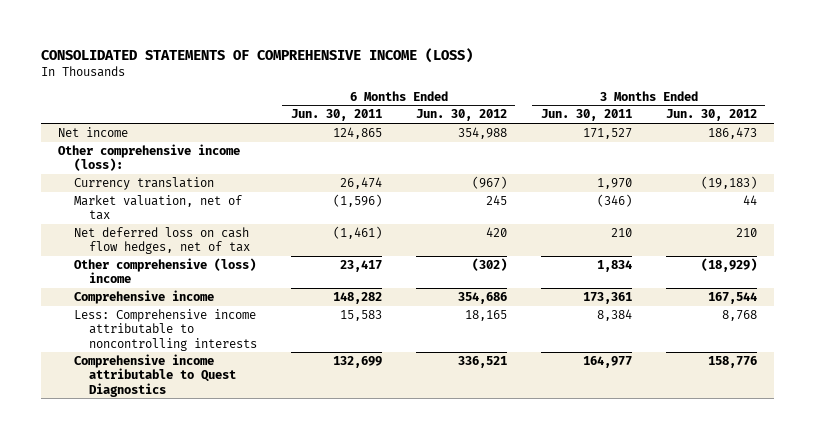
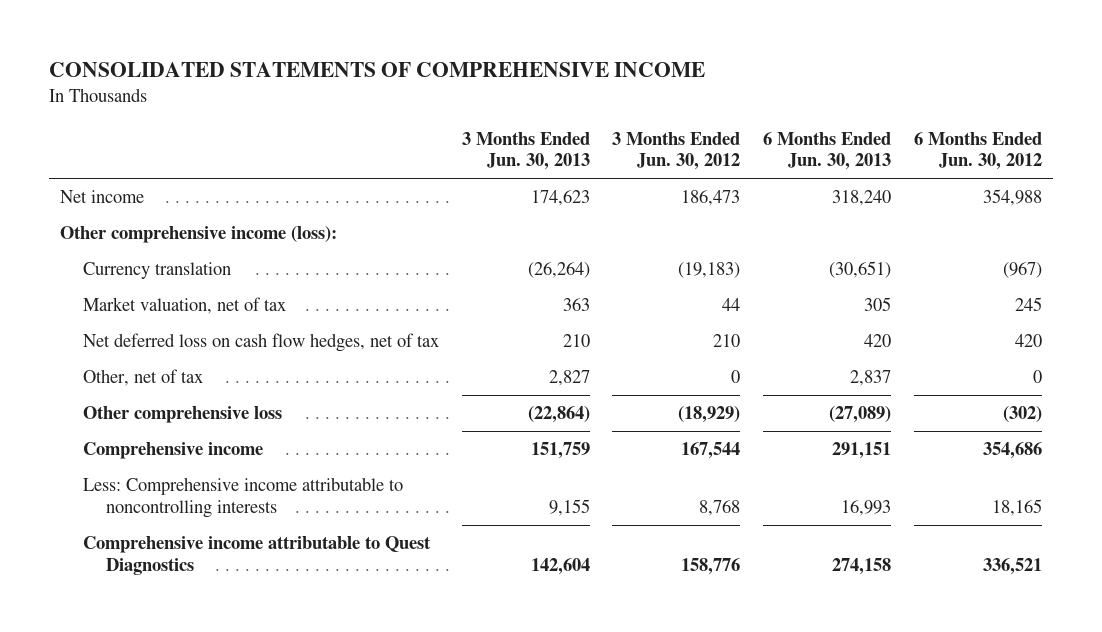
- CONSOLIDATED STATEMENTS OF COMPREHENSIVE INCOME (LOSS)
+ CONSOLIDATED STATEMENTS OF COMPREHENSIVE INCOME
- | 6 Months Ended Jun. 30, 2011 | 6 Months Ended Jun. 30, 2012 | 3 Months Ended Jun. 30, 2011 | 3 Months Ended Jun. 30, 2012
+ | 3 Months Ended Jun. 30, 2013 | 3 Months Ended Jun. 30, 2012 | 6 Months Ended Jun. 30, 2013 | 6 Months Ended Jun. 30, 2012
- Other comprehensive (loss) income | 23,417 | (302) | 1,834 | (18,929)
+ Other, net of tax | 2,827 | 0 | 2,837 | 0
+ Other comprehensive loss | (22,864) | (18,929) | (27,089) | (302)

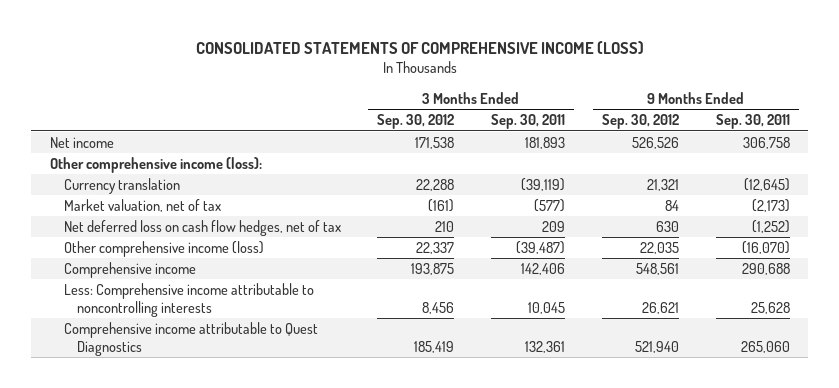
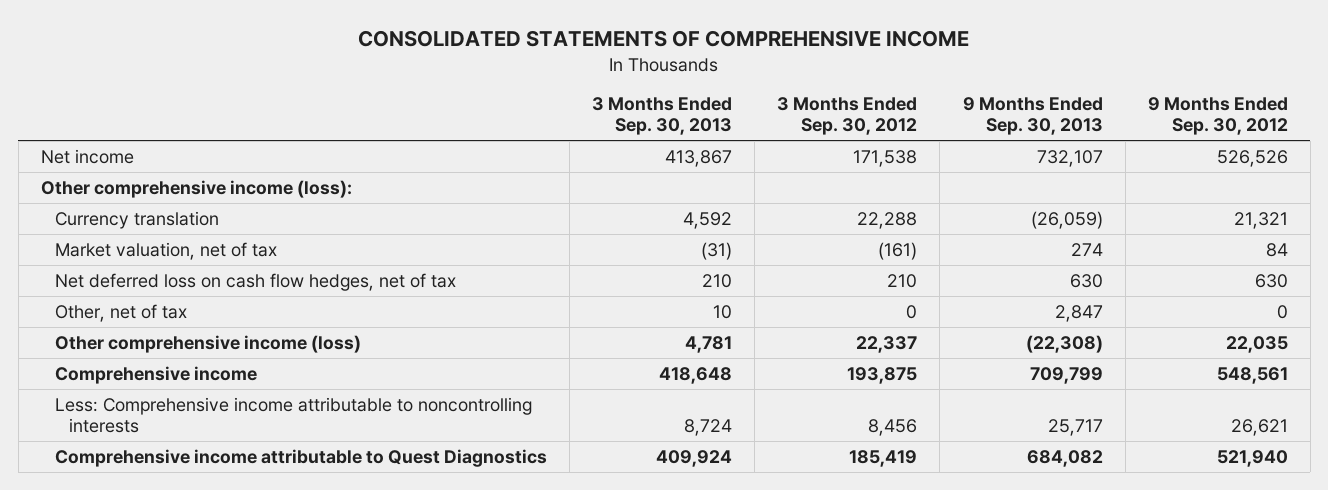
- CONSOLIDATED STATEMENTS OF COMPREHENSIVE INCOME (LOSS)
+ CONSOLIDATED STATEMENTS OF COMPREHENSIVE INCOME
- | 3 Months Ended Sep. 30, 2012 | 3 Months Ended Sep. 30, 2011 | 9 Months Ended Sep. 30, 2012 | 9 Months Ended Sep. 30, 2011
+ | 3 Months Ended Sep. 30, 2013 | 3 Months Ended Sep. 30, 2012 | 9 Months Ended Sep. 30, 2013 | 9 Months Ended Sep. 30, 2012
+ Other, net of tax | 10 | 0 | 2,847 | 0

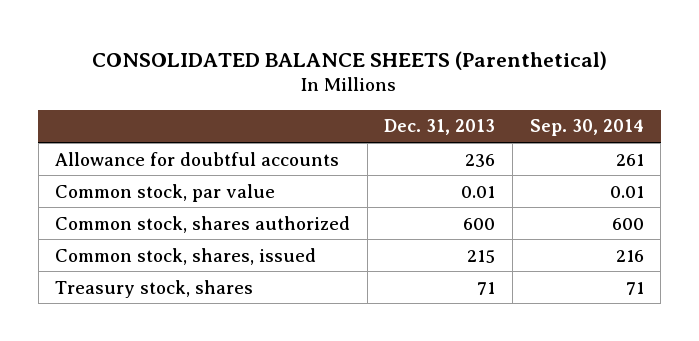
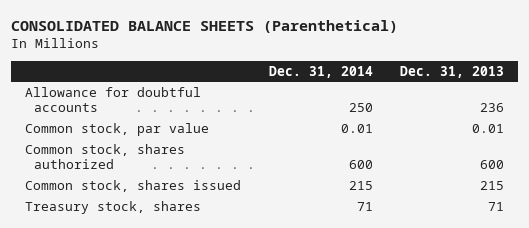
- | Dec. 31, 2013 | Sep. 30, 2014
+ | Dec. 31, 2014 | Dec. 31, 2013
- Common stock, shares, issued | 215 | 216
+ Common stock, shares issued | 215 | 215

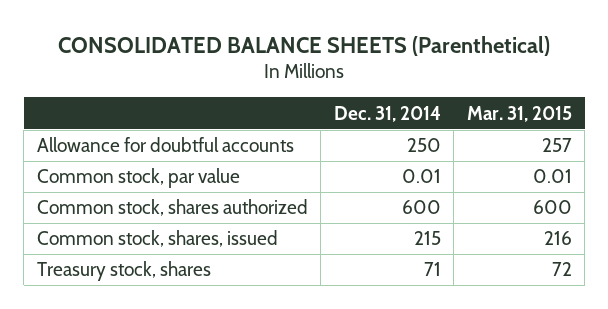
- | Dec. 31, 2014 | Dec. 31, 2013
+ | Dec. 31, 2014 | Mar. 31, 2015
- Common stock, shares issued | 215 | 215
+ Common stock, shares, issued | 215 | 216

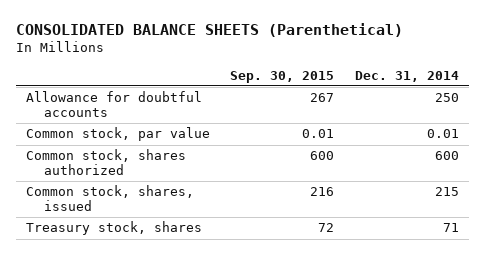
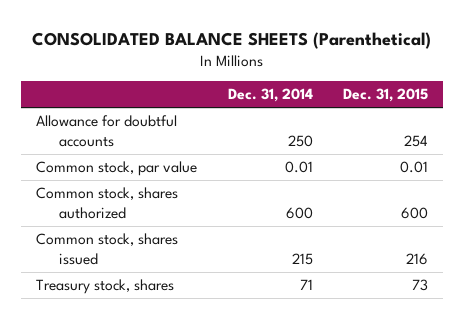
- | Sep. 30, 2015 | Dec. 31, 2014
+ | Dec. 31, 2014 | Dec. 31, 2015
- Common stock, shares, issued | 216 | 215
+ Common stock, shares issued | 215 | 216

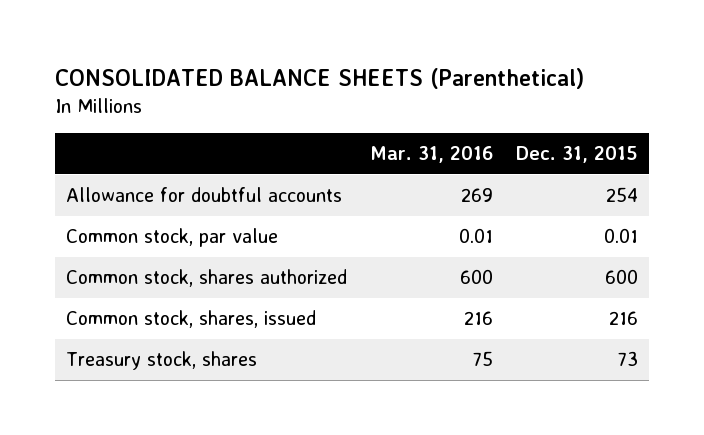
- | Dec. 31, 2014 | Dec. 31, 2015
+ | Mar. 31, 2016 | Dec. 31, 2015
- Common stock, shares issued | 215 | 216
+ Common stock, shares, issued | 216 | 216

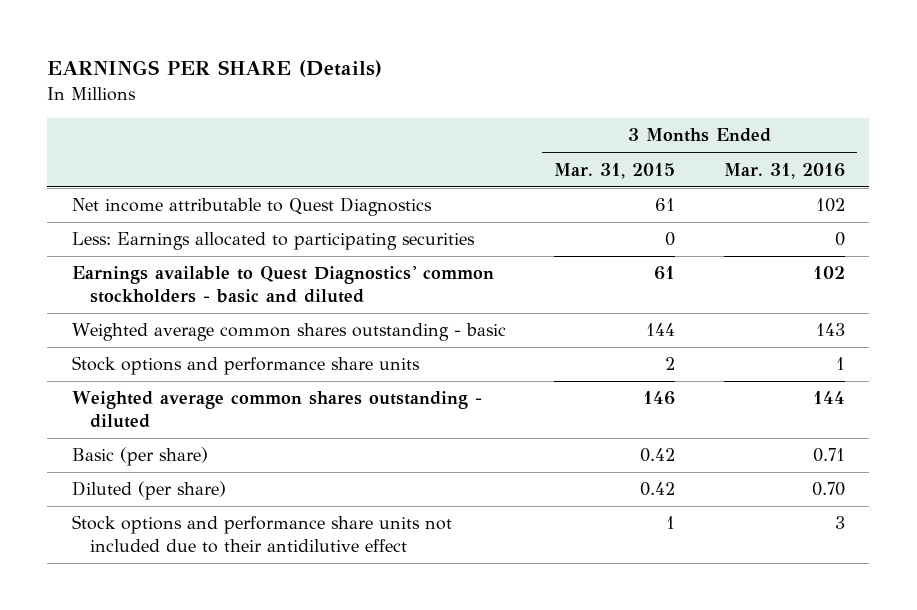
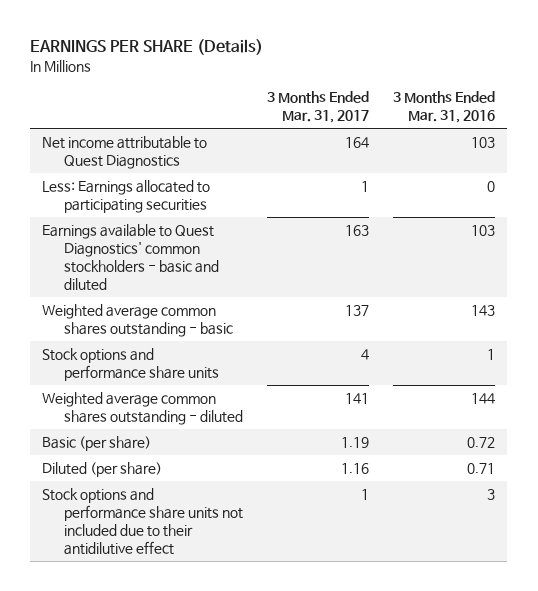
- | 3 Months Ended Mar. 31, 2015 | 3 Months Ended Mar. 31, 2016
+ | 3 Months Ended Mar. 31, 2017 | 3 Months Ended Mar. 31, 2016
- Net income attributable to Quest Diagnostics | 61 | 102
+ Net income attributable to Quest Diagnostics | 164 | 103
- Earnings available to Quest Diagnostics' common stockholders - basic and diluted | 61 | 102
+ Earnings available to Quest Diagnostics' common stockholders - basic and diluted | 163 | 103
- Basic (per share) | 0.42 | 0.71
- Diluted (per share) | 0.42 | 0.70
+ Basic (per share) | 1.19 | 0.72
+ Diluted (per share) | 1.16 | 0.71

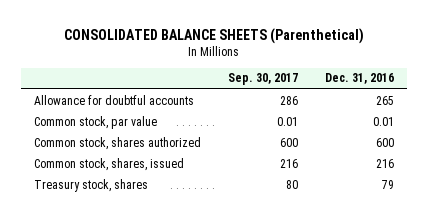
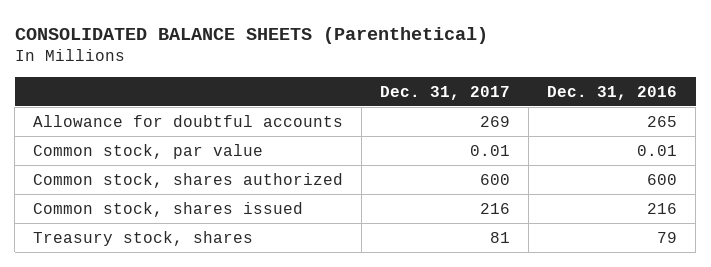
- | Sep. 30, 2017 | Dec. 31, 2016
+ | Dec. 31, 2017 | Dec. 31, 2016
- Common stock, shares, issued | 216 | 216
+ Common stock, shares issued | 216 | 216

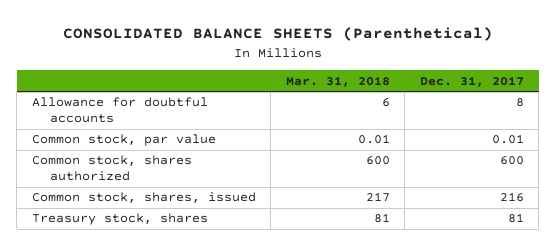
- | Dec. 31, 2017 | Dec. 31, 2016
+ | Mar. 31, 2018 | Dec. 31, 2017
- Allowance for doubtful accounts | 269 | 265
+ Allowance for doubtful accounts | 6 | 8
- Common stock, shares issued | 216 | 216
+ Common stock, shares, issued | 217 | 216

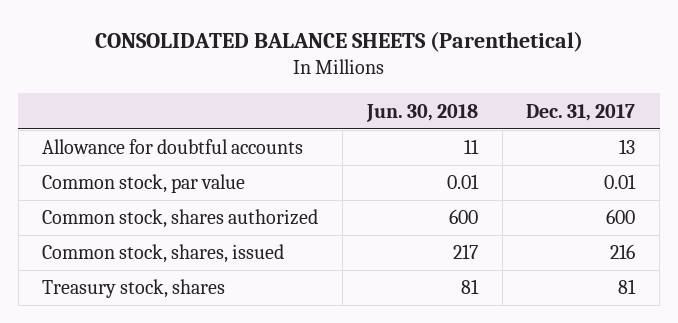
- | Mar. 31, 2018 | Dec. 31, 2017
+ | Jun. 30, 2018 | Dec. 31, 2017
- Allowance for doubtful accounts | 6 | 8
+ Allowance for doubtful accounts | 11 | 13

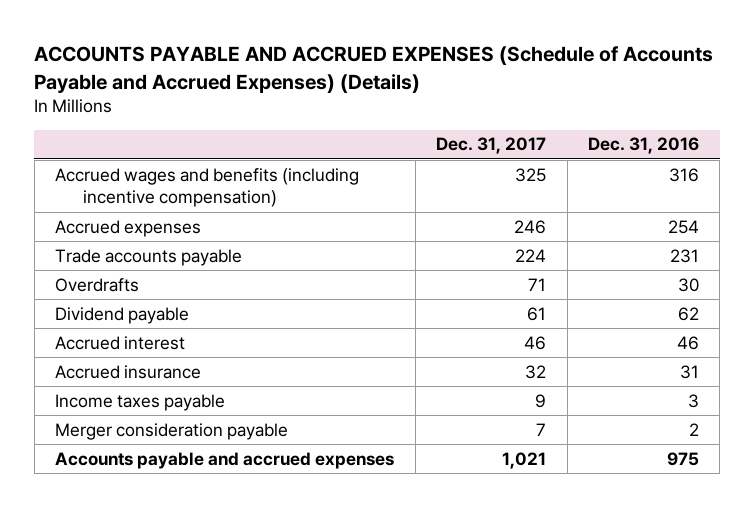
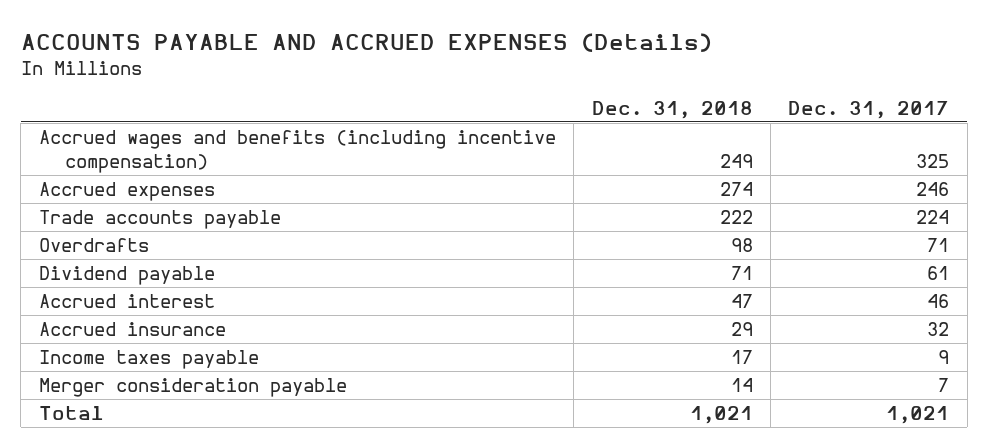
- ACCOUNTS PAYABLE AND ACCRUED EXPENSES (Schedule of Accounts Payable and Accrued Expenses) (Details)
+ ACCOUNTS PAYABLE AND ACCRUED EXPENSES (Details)
- | Dec. 31, 2017 | Dec. 31, 2016
+ | Dec. 31, 2018 | Dec. 31, 2017
- Accounts payable and accrued expenses | 1,021 | 975
+ Total | 1,021 | 1,021

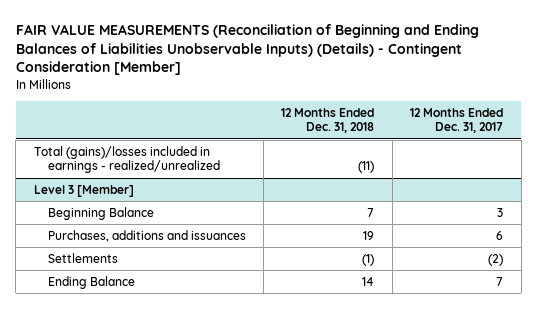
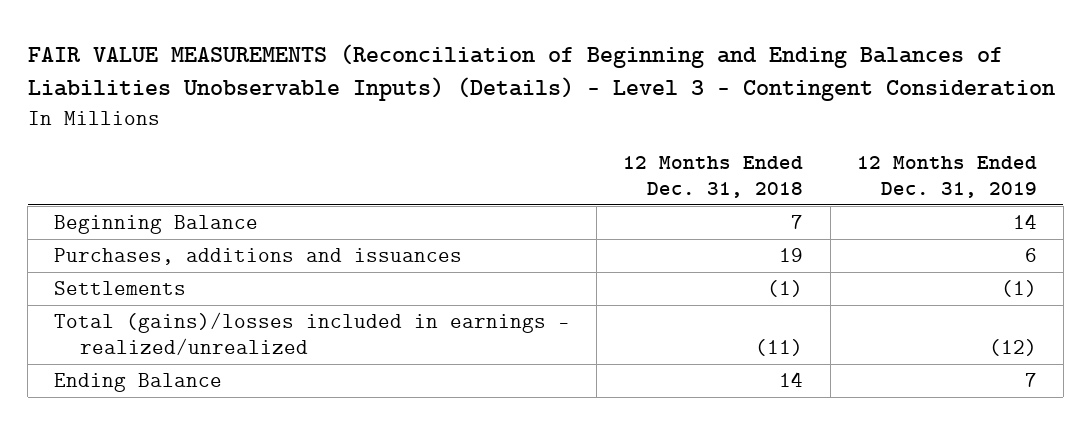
- FAIR VALUE MEASUREMENTS (Reconciliation of Beginning and Ending Balances of Liabilities Unobservable Inputs) (Details) - Contingent Consideration [Member]
+ FAIR VALUE MEASUREMENTS (Reconciliation of Beginning and Ending Balances of Liabilities Unobservable Inputs) (Details) - Level 3 - Contingent Consideration
- | 12 Months Ended Dec. 31, 2018 | 12 Months Ended Dec. 31, 2017
+ | 12 Months Ended Dec. 31, 2018 | 12 Months Ended Dec. 31, 2019
- Level 3 [Member]
moved down: Total (gains)/losses included in earnings - realized/unrealized | (11) | (12)

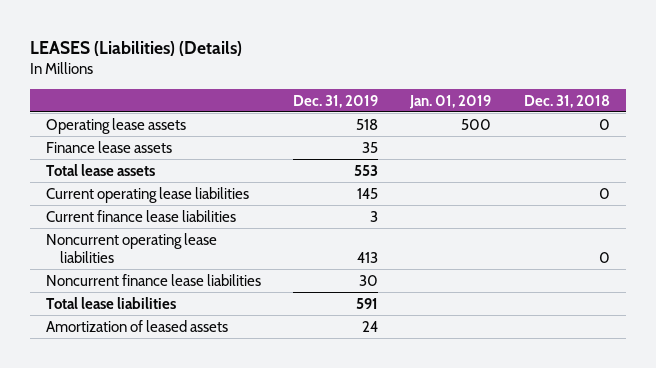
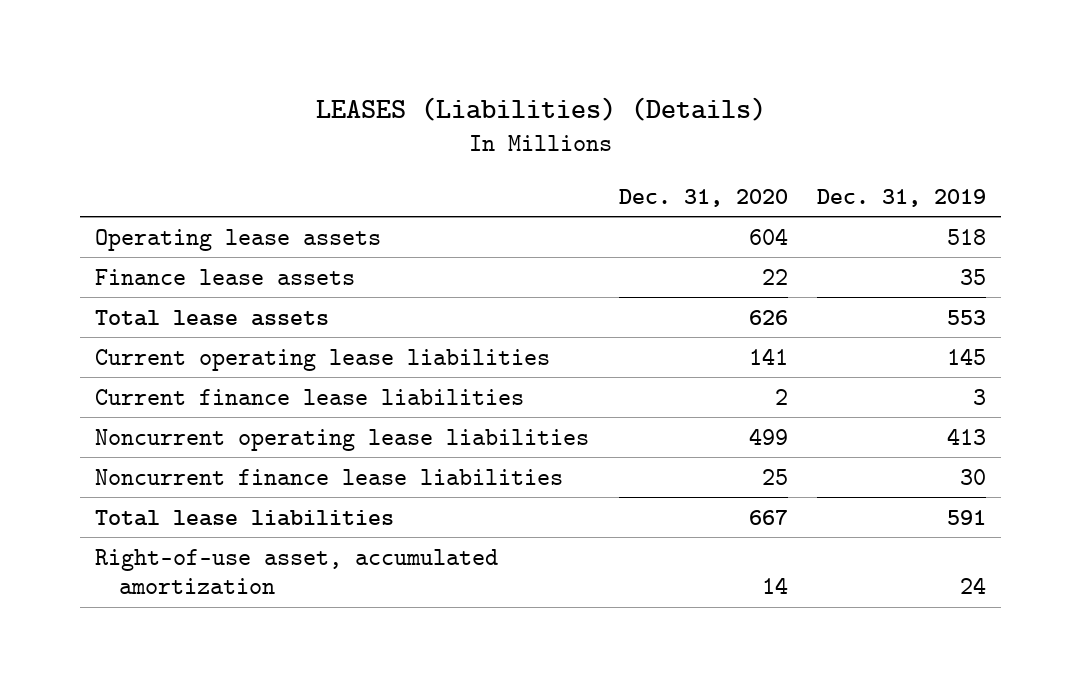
- | Dec. 31, 2019 | Jan. 01, 2019 | Dec. 31, 2018
+ | Dec. 31, 2020 | Dec. 31, 2019
- Amortization of leased assets | 24 | |
+ Right-of-use asset, accumulated amortization | 14 | 24

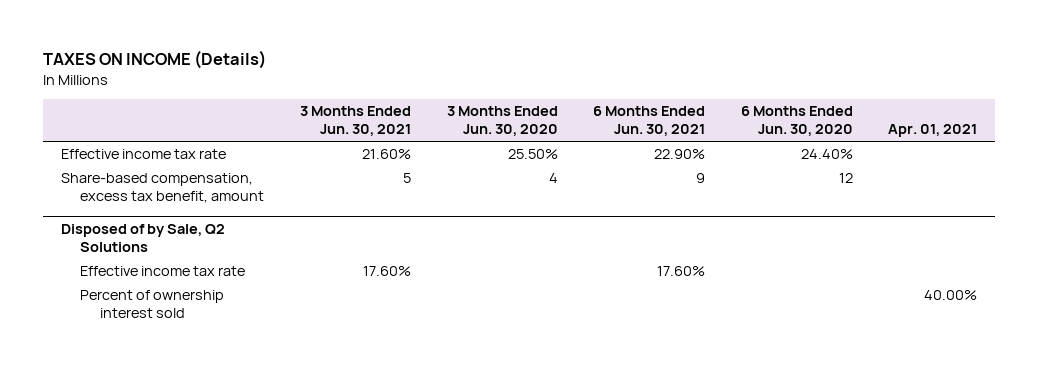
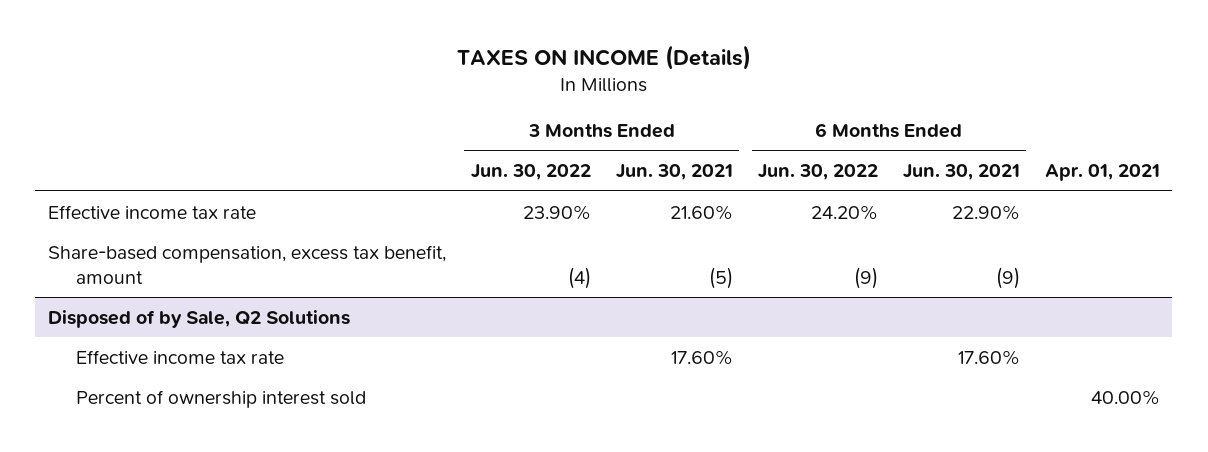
- | 3 Months Ended Jun. 30, 2021 | 3 Months Ended Jun. 30, 2020 | 6 Months Ended Jun. 30, 2021 | 6 Months Ended Jun. 30, 2020 | Apr. 01, 2021
+ | 3 Months Ended Jun. 30, 2022 | 3 Months Ended Jun. 30, 2021 | 6 Months Ended Jun. 30, 2022 | 6 Months Ended Jun. 30, 2021 | Apr. 01, 2021
- Share-based compensation, excess tax benefit, amount | 5 | 4 | 9 | 12 |
+ Share-based compensation, excess tax benefit, amount | (4) | (5) | (9) | (9) |

